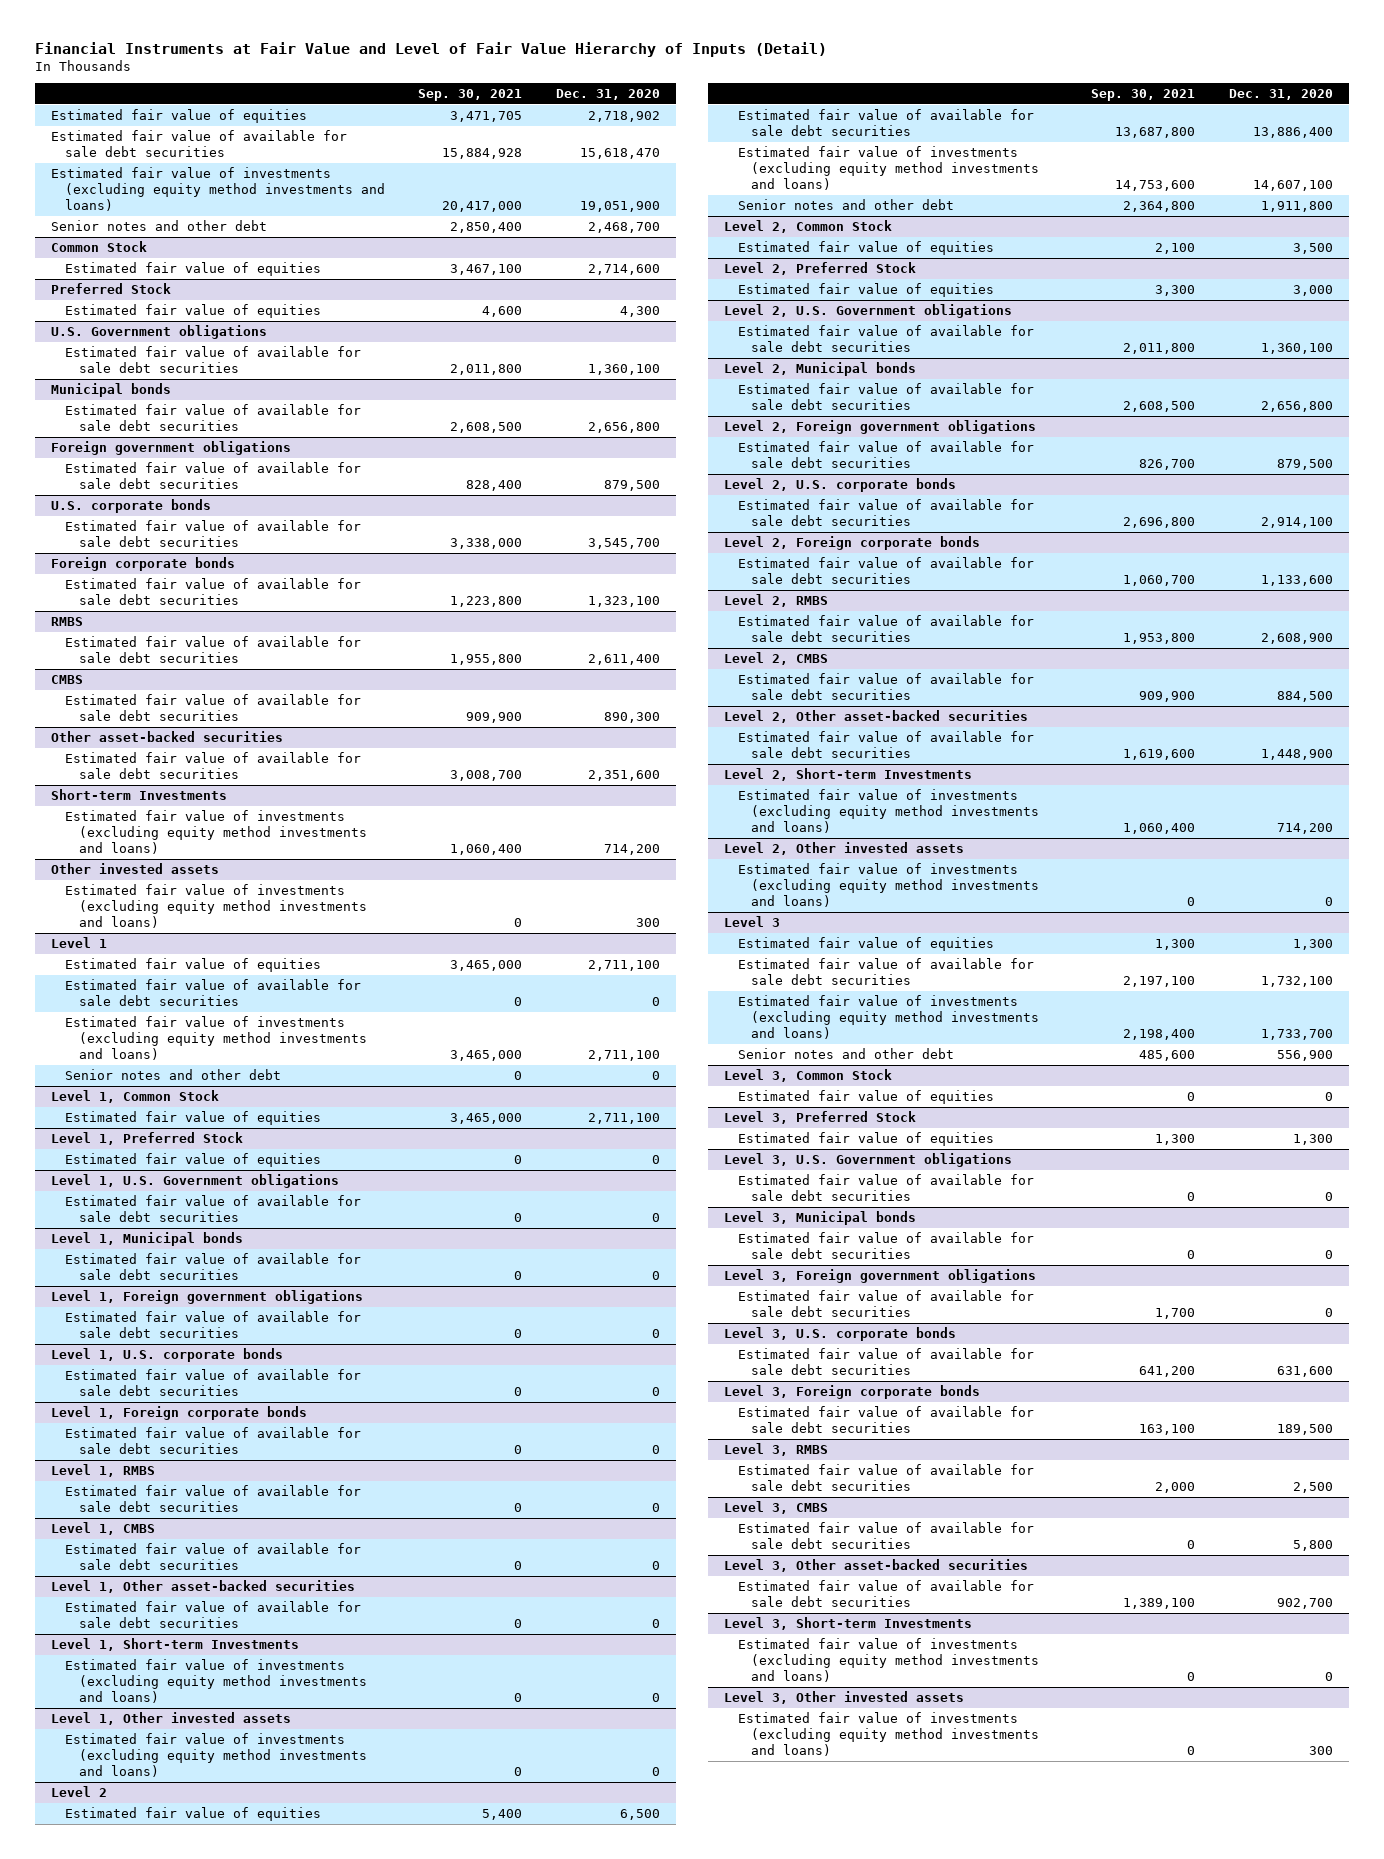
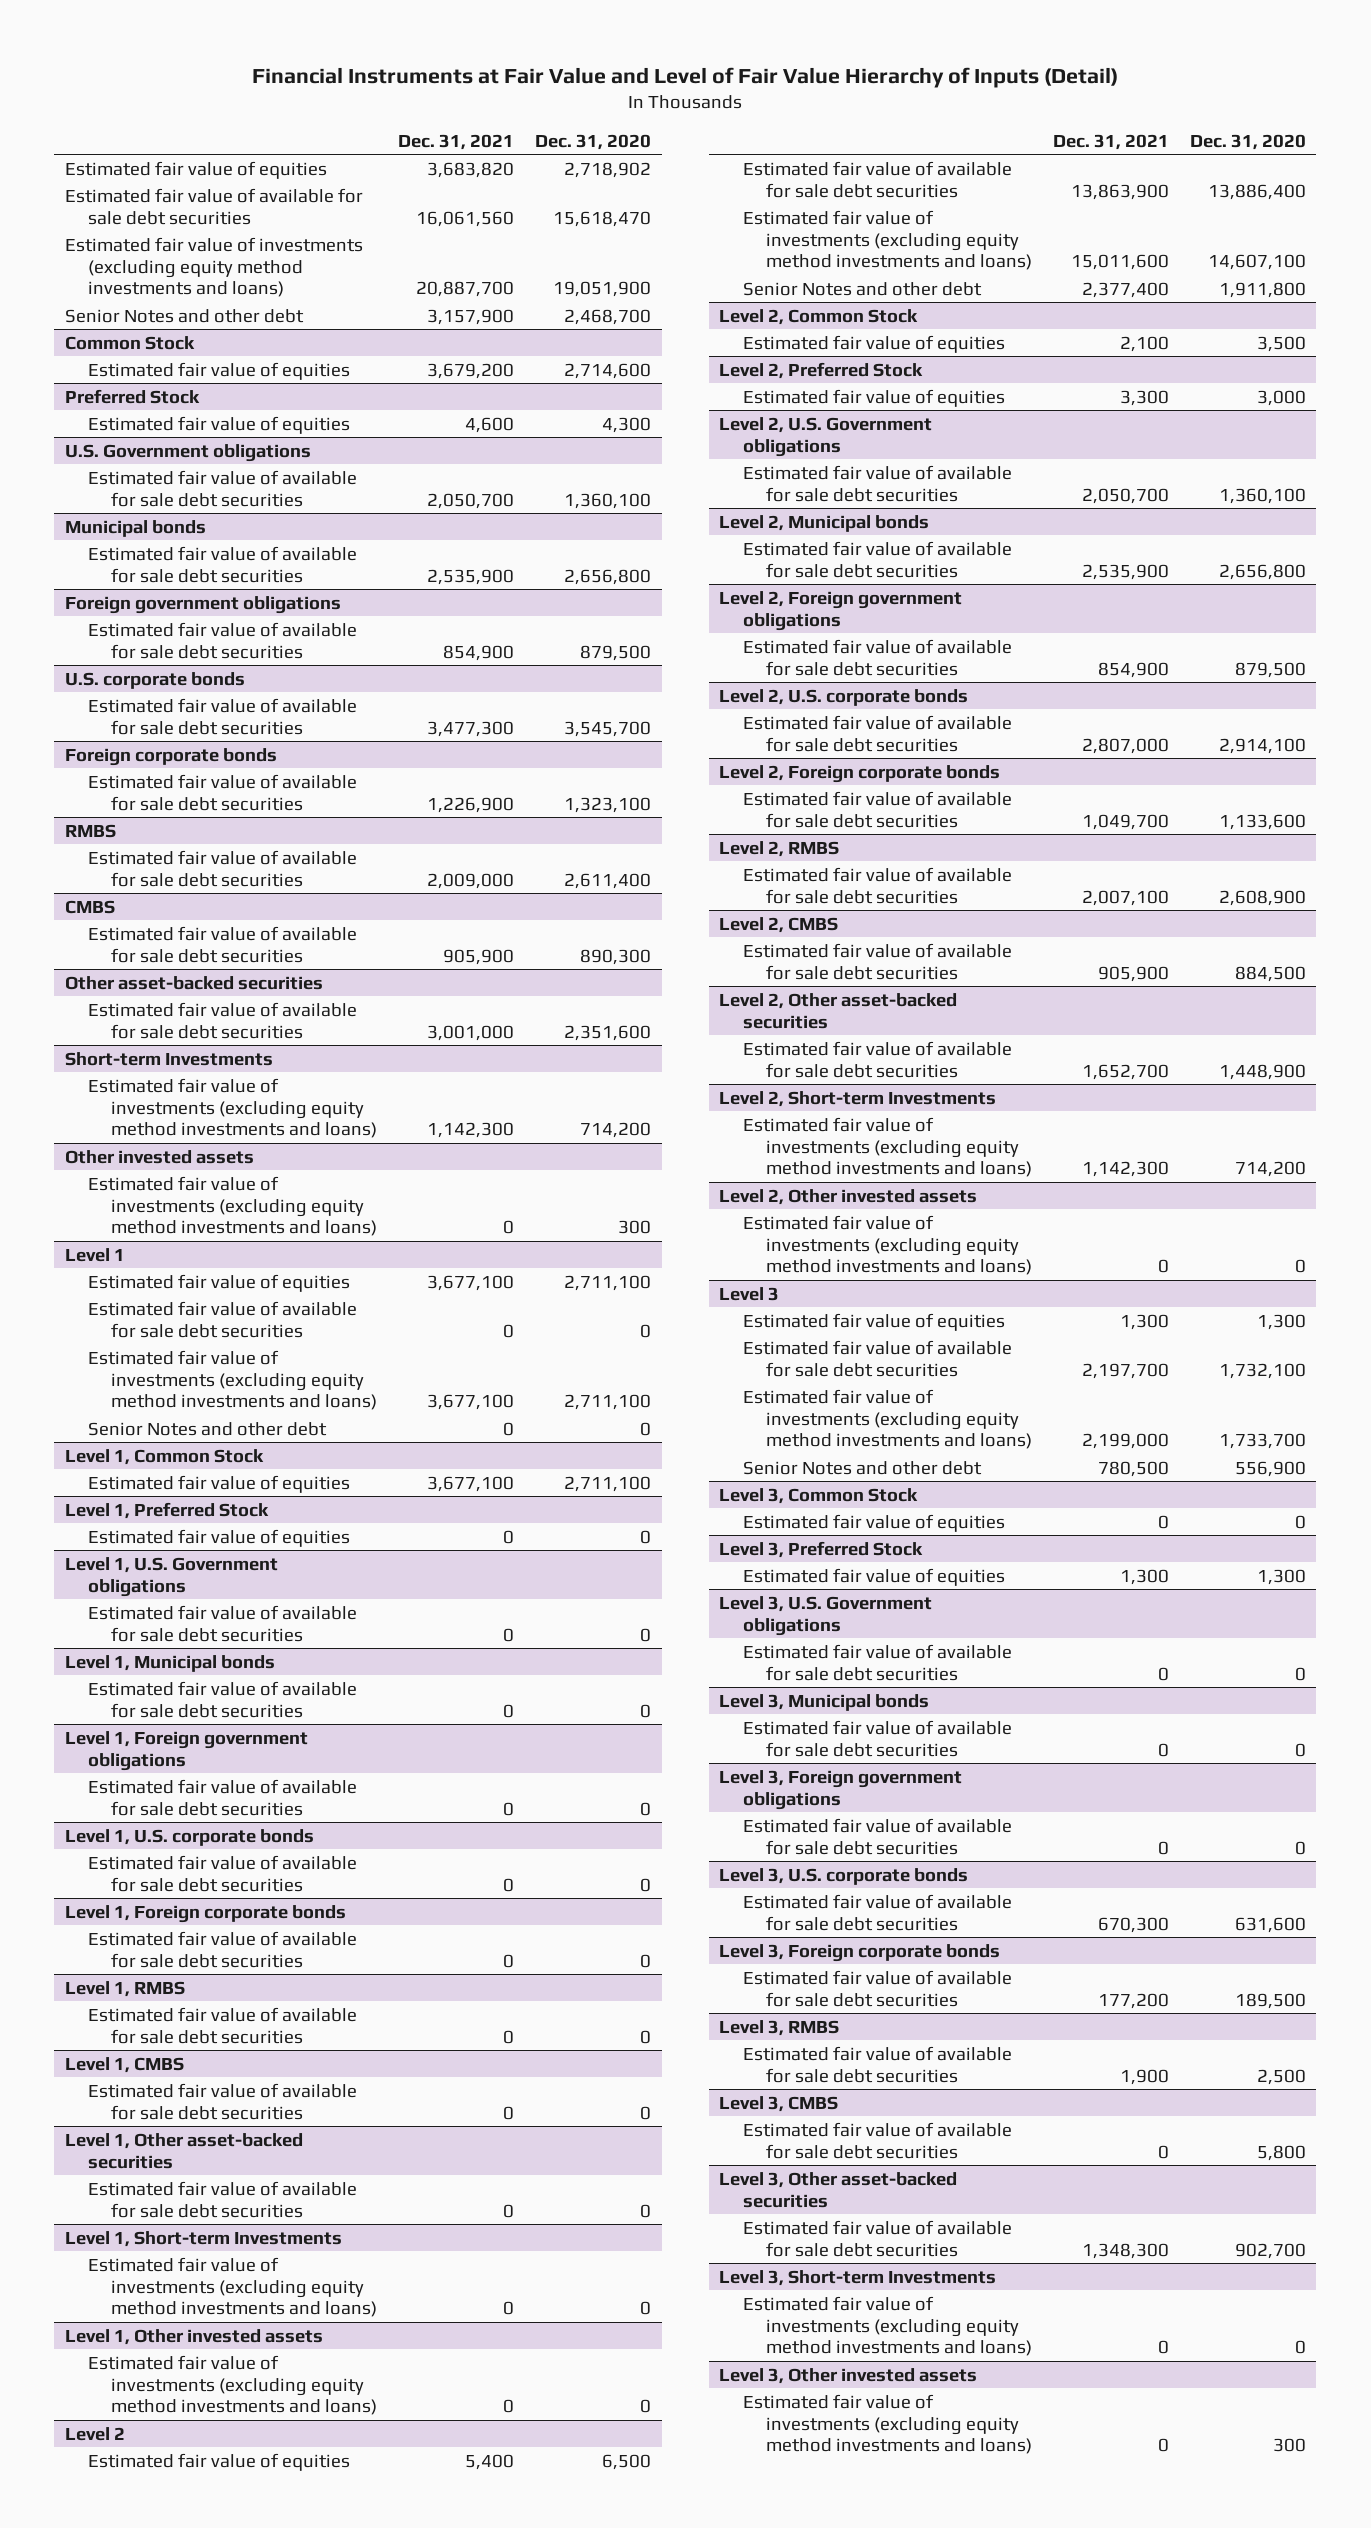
- | Sep. 30, 2021 | Dec. 31, 2020
+ | Dec. 31, 2021 | Dec. 31, 2020
- Senior notes and other debt | 2,850,400 | 2,468,700
+ Senior Notes and other debt | 3,157,900 | 2,468,700
@ Level 1
- Senior notes and other debt | 0 | 0
+ Senior Notes and other debt | 0 | 0
@ Level 2
- Senior notes and other debt | 2,364,800 | 1,911,800
+ Senior Notes and other debt | 2,377,400 | 1,911,800
@ Level 3
- Senior notes and other debt | 485,600 | 556,900
+ Senior Notes and other debt | 780,500 | 556,900

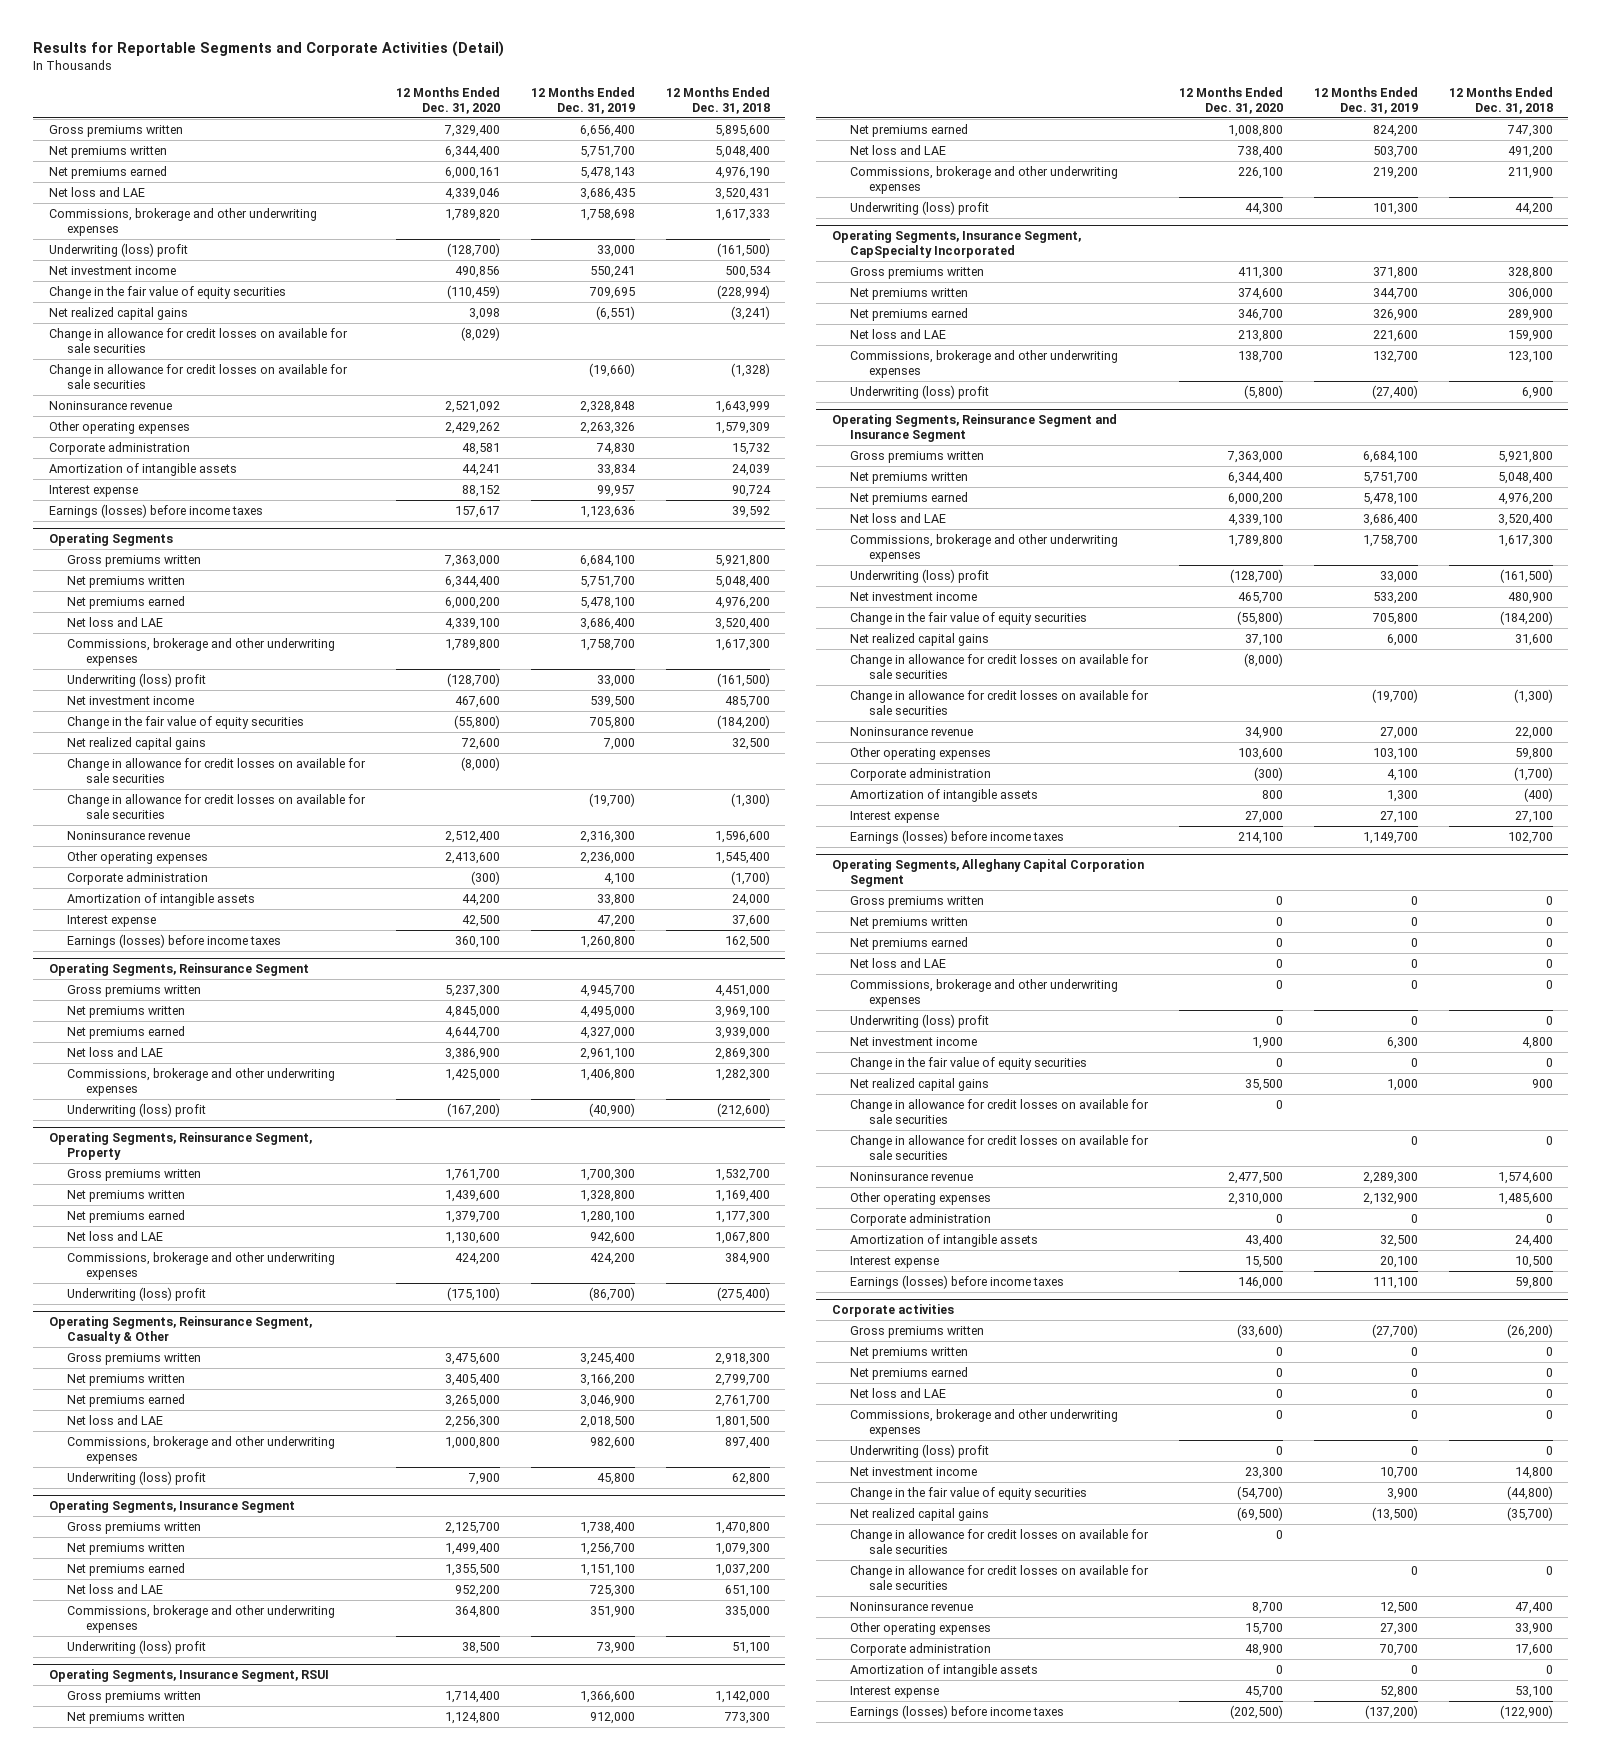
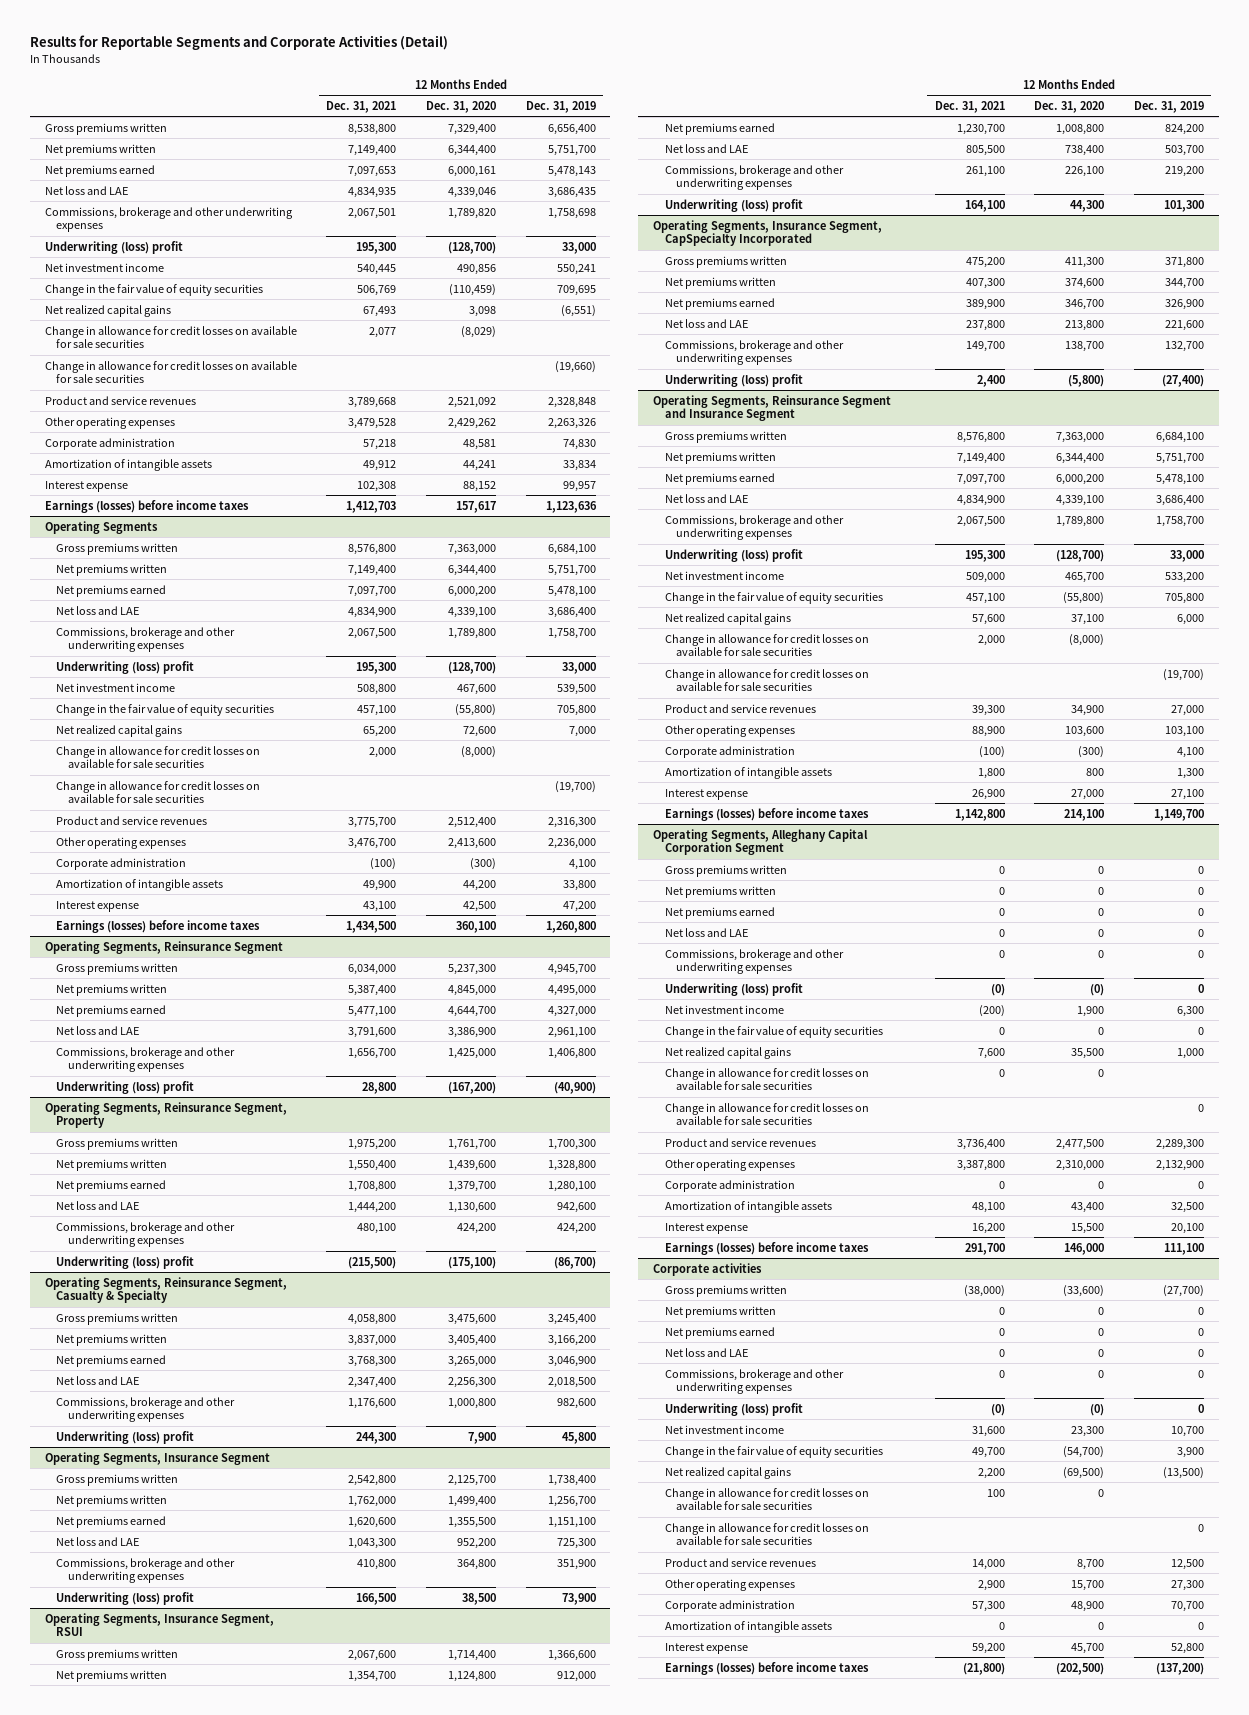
- | 12 Months Ended Dec. 31, 2020 | 12 Months Ended Dec. 31, 2019 | 12 Months Ended Dec. 31, 2018
+ | 12 Months Ended Dec. 31, 2021 | 12 Months Ended Dec. 31, 2020 | 12 Months Ended Dec. 31, 2019
- Noninsurance revenue | 2,521,092 | 2,328,848 | 1,643,999
+ Product and service revenues | 3,789,668 | 2,521,092 | 2,328,848
@ Operating Segments
- Noninsurance revenue | 2,512,400 | 2,316,300 | 1,596,600
+ Product and service revenues | 3,775,700 | 2,512,400 | 2,316,300
- Operating Segments, Reinsurance Segment, Casualty & Other
+ Operating Segments, Reinsurance Segment, Casualty & Specialty
@ Operating Segments, Reinsurance Segment and Insurance Segment
- Noninsurance revenue | 34,900 | 27,000 | 22,000
+ Product and service revenues | 39,300 | 34,900 | 27,000
@ Operating Segments, Alleghany Capital Corporation Segment
- Underwriting (loss) profit | 0 | 0 | 0
+ Underwriting (loss) profit | (0) | (0) | 0
- Noninsurance revenue | 2,477,500 | 2,289,300 | 1,574,600
+ Product and service revenues | 3,736,400 | 2,477,500 | 2,289,300
@ Corporate activities
- Underwriting (loss) profit | 0 | 0 | 0
+ Underwriting (loss) profit | (0) | (0) | 0
- Noninsurance revenue | 8,700 | 12,500 | 47,400
+ Product and service revenues | 14,000 | 8,700 | 12,500

